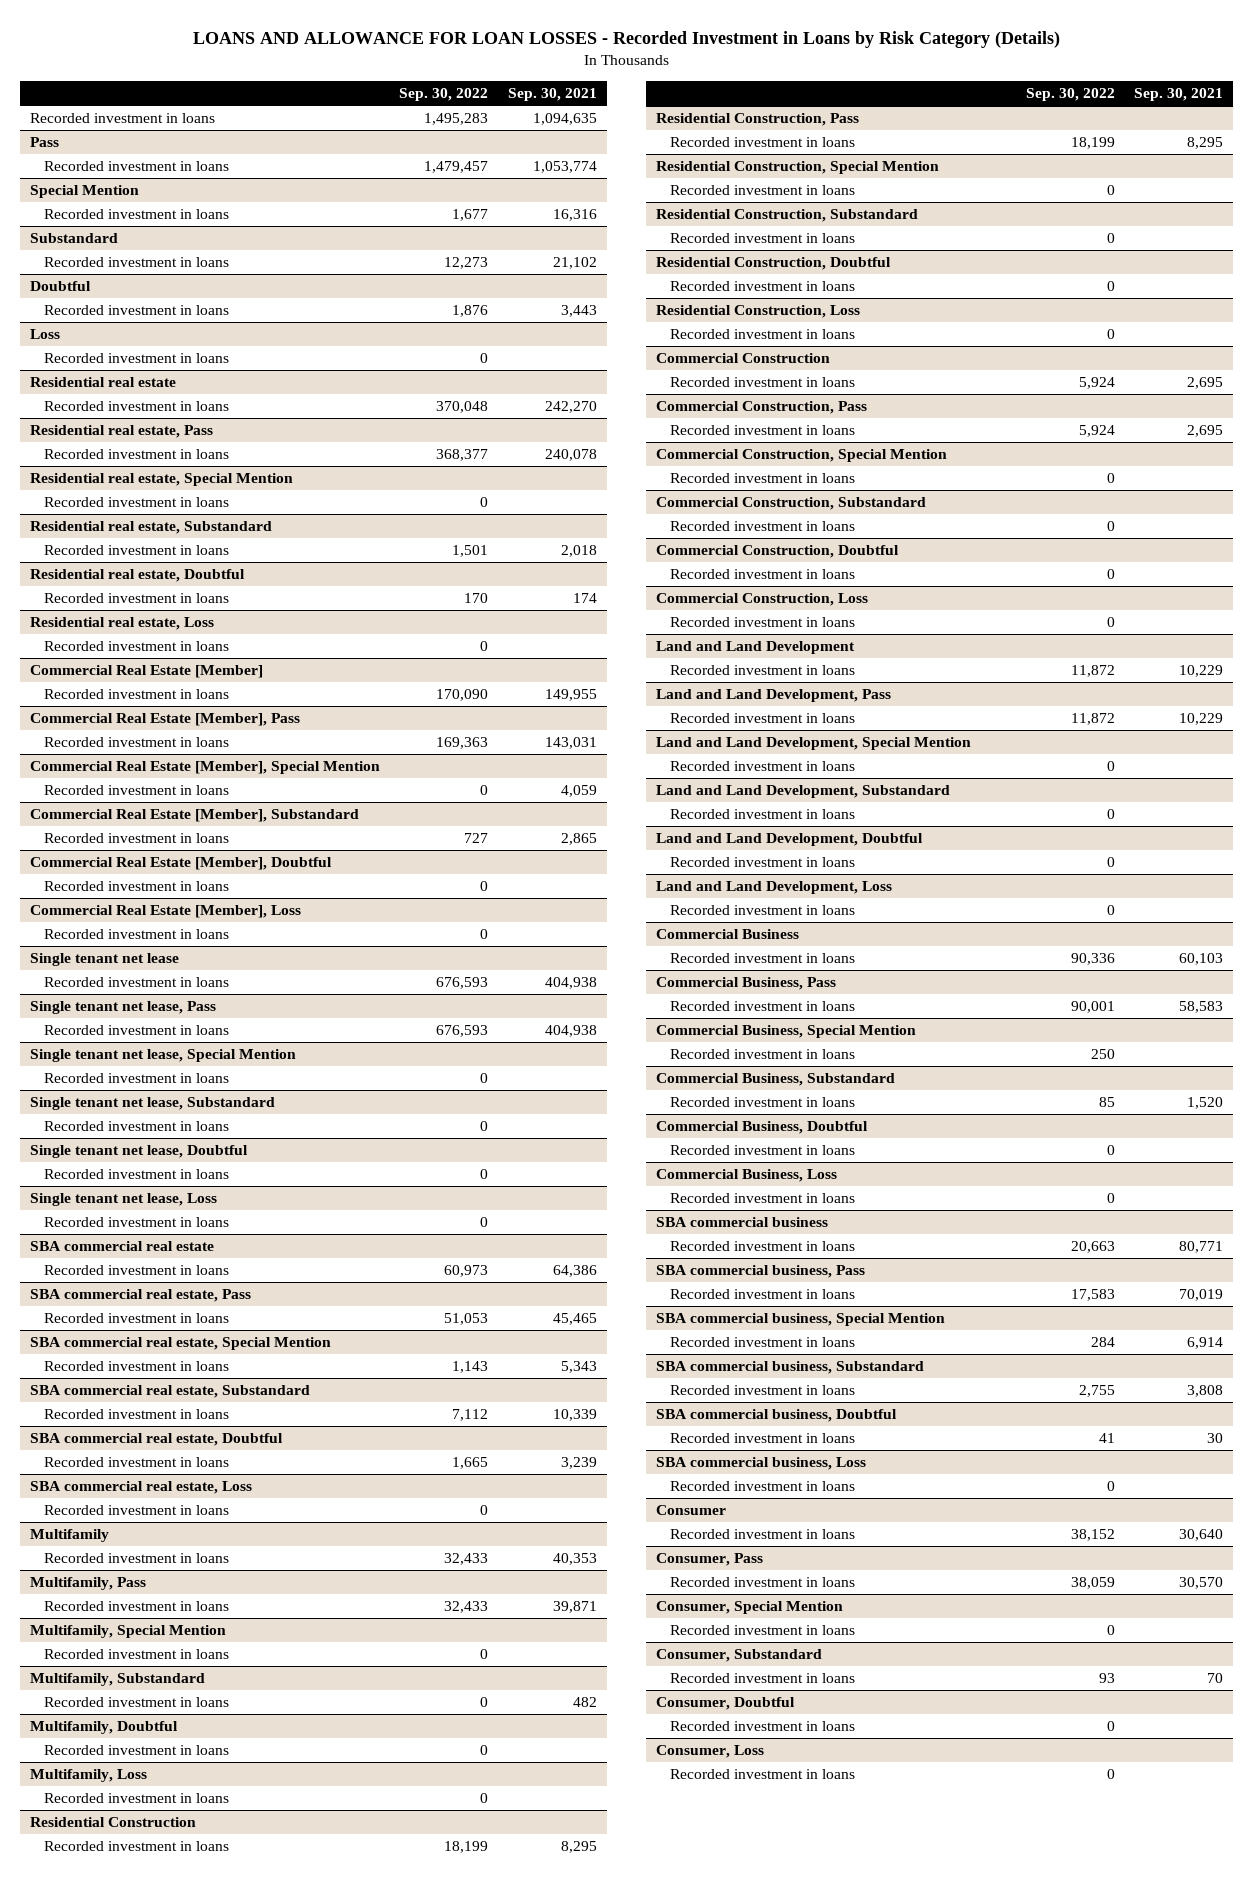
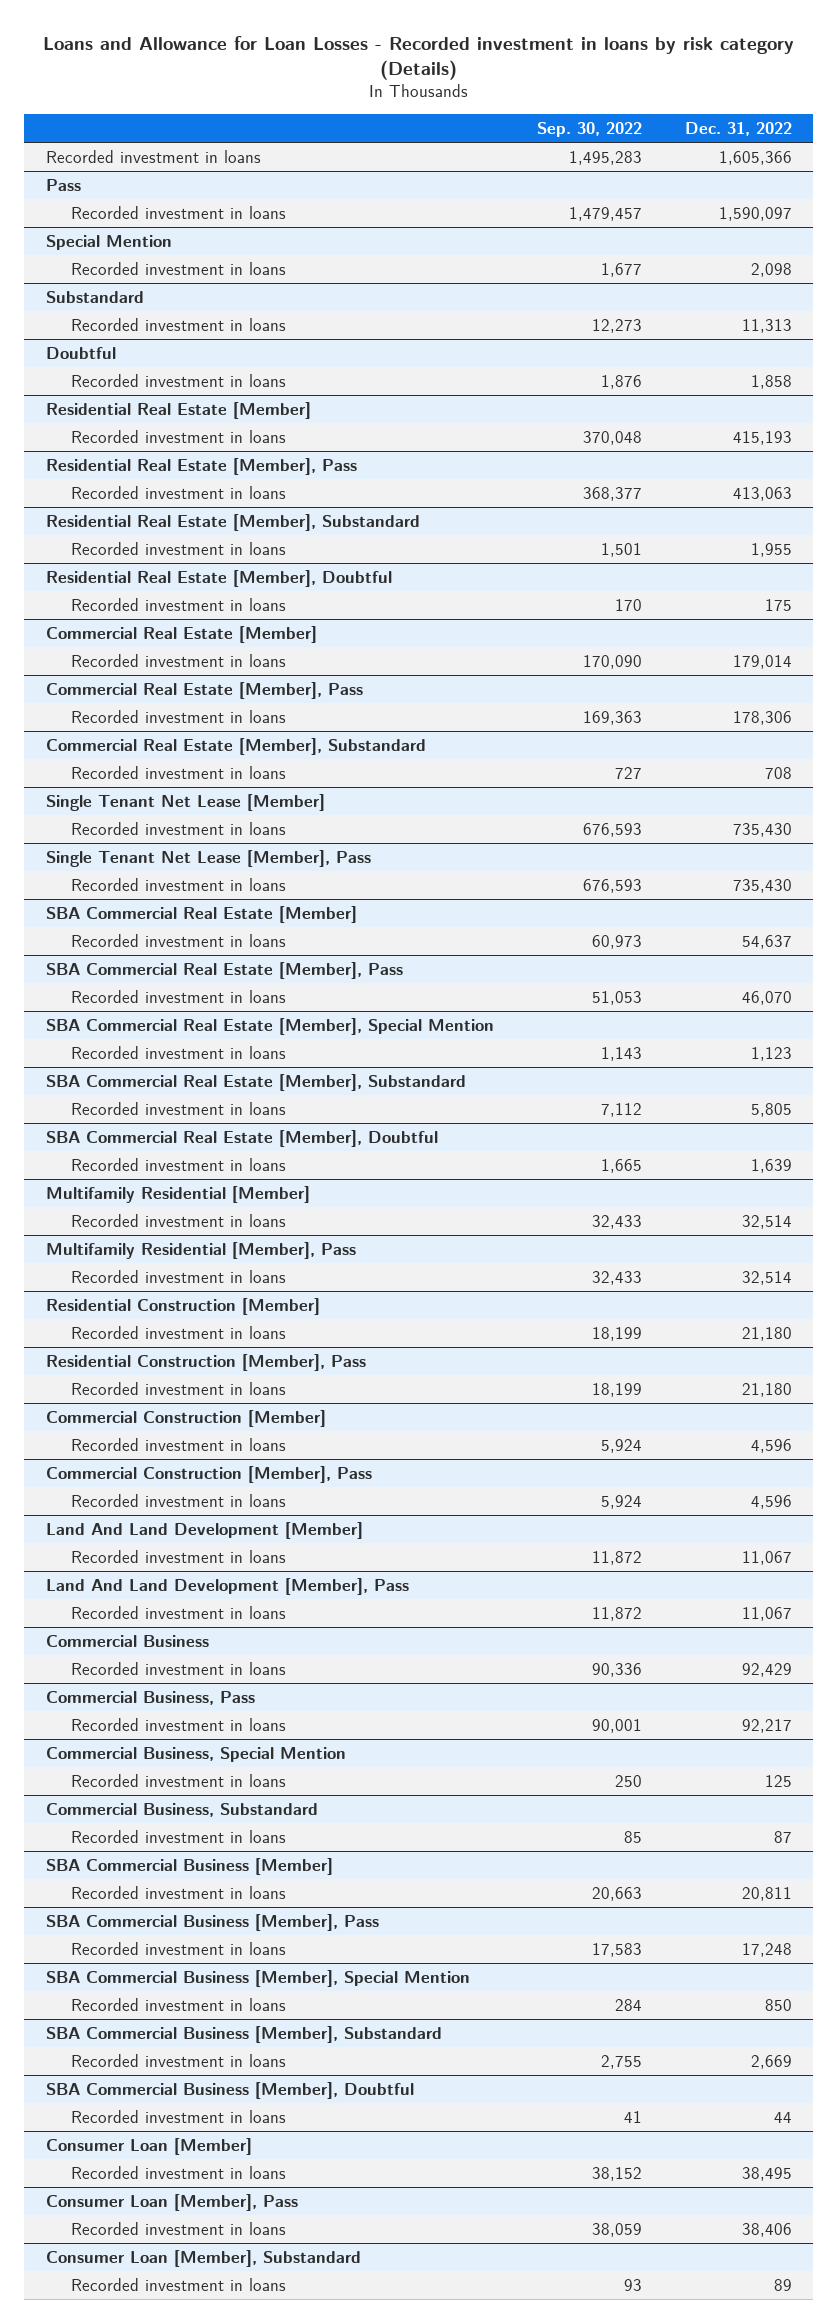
- LOANS AND ALLOWANCE FOR LOAN LOSSES - Recorded Investment in Loans by Risk Category (Details)
+ Loans and Allowance for Loan Losses - Recorded investment in loans by risk category (Details)
- | Sep. 30, 2022 | Sep. 30, 2021
+ | Sep. 30, 2022 | Dec. 31, 2022
- Loss
- Recorded investment in loans | 0 |
- Residential real estate
+ Residential Real Estate [Member]
- Residential real estate, Pass
+ Residential Real Estate [Member], Pass
- Residential real estate, Special Mention
- Recorded investment in loans | 0 |
- Residential real estate, Substandard
+ Residential Real Estate [Member], Substandard
- Residential real estate, Doubtful
+ Residential Real Estate [Member], Doubtful
- Residential real estate, Loss
- Recorded investment in loans | 0 |
- Commercial Real Estate [Member], Special Mention
- Recorded investment in loans | 0 | 4,059
- Commercial Real Estate [Member], Doubtful
- Recorded investment in loans | 0 |
- Commercial Real Estate [Member], Loss
- Recorded investment in loans | 0 |
- Single tenant net lease
+ Single Tenant Net Lease [Member]
- Single tenant net lease, Pass
+ Single Tenant Net Lease [Member], Pass
- Single tenant net lease, Special Mention
- Recorded investment in loans | 0 |
- Single tenant net lease, Substandard
- Recorded investment in loans | 0 |
- Single tenant net lease, Doubtful
- Recorded investment in loans | 0 |
- Single tenant net lease, Loss
- Recorded investment in loans | 0 |
- SBA commercial real estate
+ SBA Commercial Real Estate [Member]
- SBA commercial real estate, Pass
+ SBA Commercial Real Estate [Member], Pass
- SBA commercial real estate, Special Mention
+ SBA Commercial Real Estate [Member], Special Mention
- SBA commercial real estate, Substandard
+ SBA Commercial Real Estate [Member], Substandard
- SBA commercial real estate, Doubtful
+ SBA Commercial Real Estate [Member], Doubtful
- SBA commercial real estate, Loss
- Recorded investment in loans | 0 |
- Multifamily
+ Multifamily Residential [Member]
- Multifamily, Pass
+ Multifamily Residential [Member], Pass
- Multifamily, Special Mention
- Recorded investment in loans | 0 |
- Multifamily, Substandard
- Recorded investment in loans | 0 | 482
- Multifamily, Doubtful
- Recorded investment in loans | 0 |
- Multifamily, Loss
- Recorded investment in loans | 0 |
- Residential Construction
+ Residential Construction [Member]
- Residential Construction, Pass
+ Residential Construction [Member], Pass
- Residential Construction, Special Mention
- Recorded investment in loans | 0 |
- Residential Construction, Substandard
- Recorded investment in loans | 0 |
- Residential Construction, Doubtful
- Recorded investment in loans | 0 |
- Residential Construction, Loss
- Recorded investment in loans | 0 |
- Commercial Construction
+ Commercial Construction [Member]
- Commercial Construction, Pass
+ Commercial Construction [Member], Pass
- Commercial Construction, Special Mention
- Recorded investment in loans | 0 |
- Commercial Construction, Substandard
- Recorded investment in loans | 0 |
- Commercial Construction, Doubtful
- Recorded investment in loans | 0 |
- Commercial Construction, Loss
- Recorded investment in loans | 0 |
- Land and Land Development
+ Land And Land Development [Member]
- Land and Land Development, Pass
+ Land And Land Development [Member], Pass
- Land and Land Development, Special Mention
- Recorded investment in loans | 0 |
- Land and Land Development, Substandard
- Recorded investment in loans | 0 |
- Land and Land Development, Doubtful
- Recorded investment in loans | 0 |
- Land and Land Development, Loss
- Recorded investment in loans | 0 |
- Commercial Business, Doubtful
- Recorded investment in loans | 0 |
- Commercial Business, Loss
- Recorded investment in loans | 0 |
- SBA commercial business
+ SBA Commercial Business [Member]
- SBA commercial business, Pass
+ SBA Commercial Business [Member], Pass
- SBA commercial business, Special Mention
+ SBA Commercial Business [Member], Special Mention
- SBA commercial business, Substandard
+ SBA Commercial Business [Member], Substandard
- SBA commercial business, Doubtful
+ SBA Commercial Business [Member], Doubtful
- SBA commercial business, Loss
- Recorded investment in loans | 0 |
- Consumer
+ Consumer Loan [Member]
- Consumer, Pass
+ Consumer Loan [Member], Pass
- Consumer, Special Mention
- Recorded investment in loans | 0 |
- Consumer, Substandard
+ Consumer Loan [Member], Substandard
- Consumer, Doubtful
- Recorded investment in loans | 0 |
- Consumer, Loss
- Recorded investment in loans | 0 |

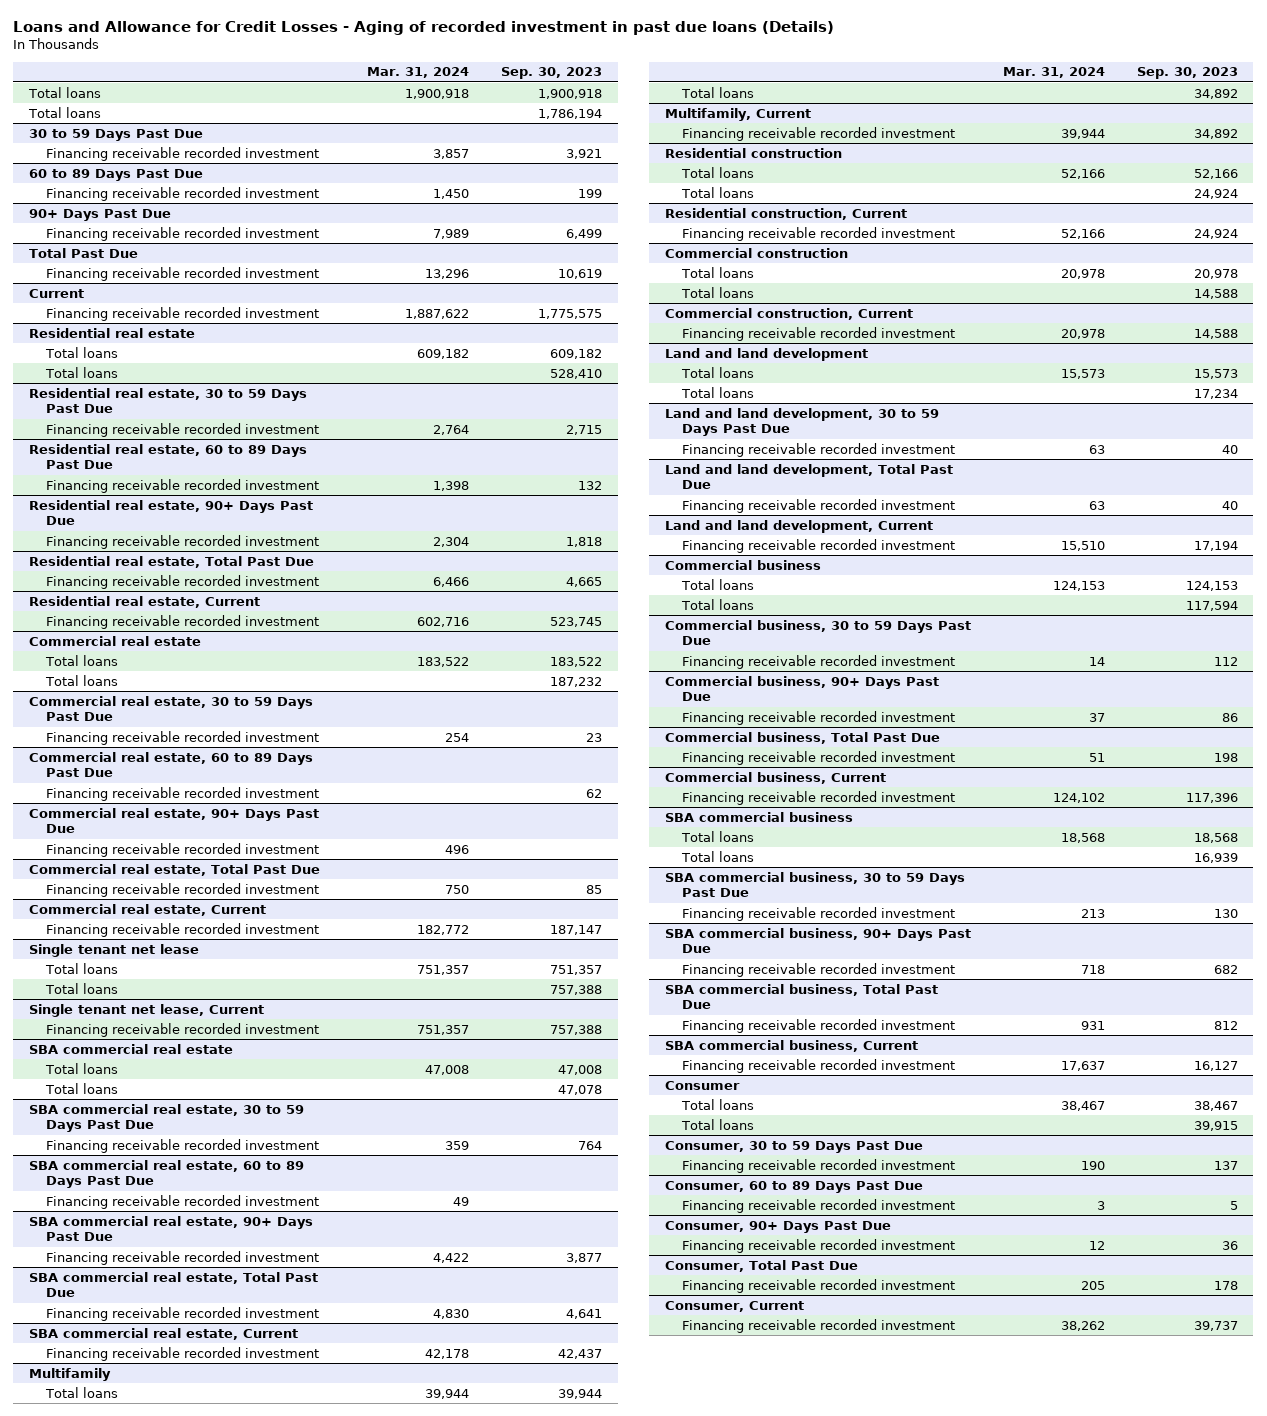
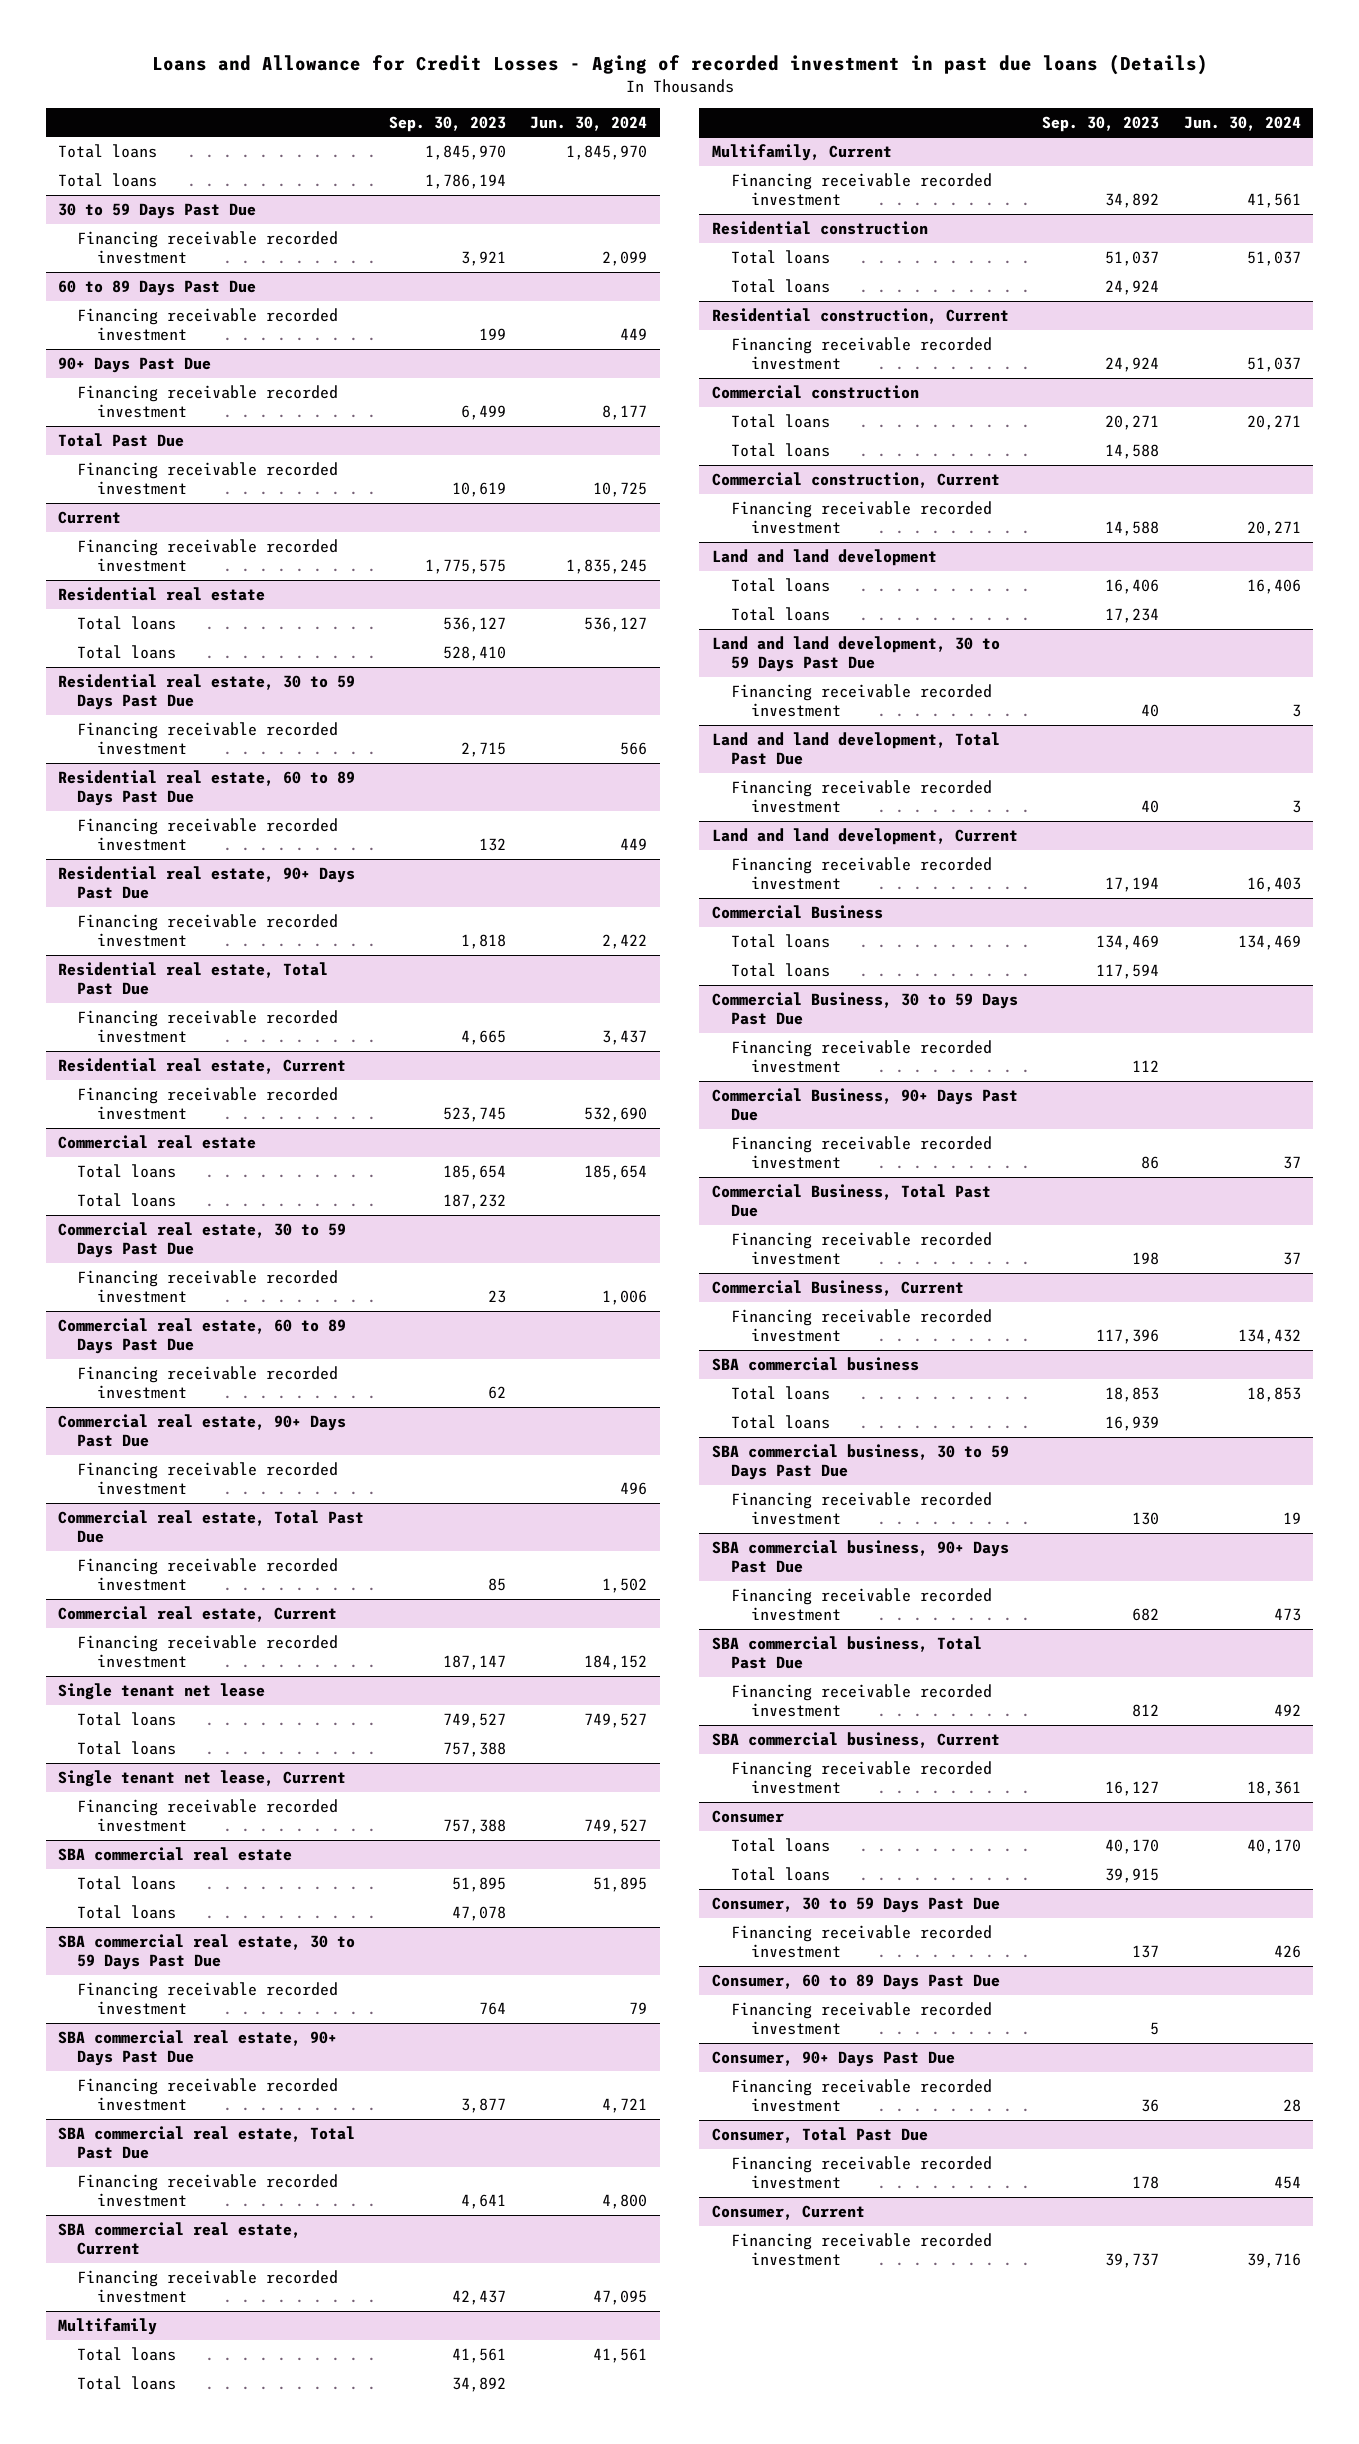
- | Mar. 31, 2024 | Sep. 30, 2023
+ | Sep. 30, 2023 | Jun. 30, 2024
- Total loans | 1,900,918 | 1,900,918
+ Total loans | 1,845,970 | 1,845,970
@ Residential real estate
- Total loans | 609,182 | 609,182
+ Total loans | 536,127 | 536,127
@ Commercial real estate
- Total loans | 183,522 | 183,522
+ Total loans | 185,654 | 185,654
@ Single tenant net lease
- Total loans | 751,357 | 751,357
+ Total loans | 749,527 | 749,527
@ SBA commercial real estate
- Total loans | 47,008 | 47,008
+ Total loans | 51,895 | 51,895
- SBA commercial real estate, 60 to 89 Days Past Due
- Financing receivable recorded investment | 49 |
@ Multifamily
- Total loans | 39,944 | 39,944
+ Total loans | 41,561 | 41,561
@ Residential construction
- Total loans | 52,166 | 52,166
+ Total loans | 51,037 | 51,037
@ Commercial construction
- Total loans | 20,978 | 20,978
+ Total loans | 20,271 | 20,271
@ Land and land development
- Total loans | 15,573 | 15,573
+ Total loans | 16,406 | 16,406
- Commercial business
- Total loans | 124,153 | 124,153
+ Commercial Business
+ Total loans | 134,469 | 134,469
- Commercial business, 30 to 59 Days Past Due
+ Commercial Business, 30 to 59 Days Past Due
- Commercial business, 90+ Days Past Due
+ Commercial Business, 90+ Days Past Due
- Commercial business, Total Past Due
+ Commercial Business, Total Past Due
- Commercial business, Current
+ Commercial Business, Current
@ SBA commercial business
- Total loans | 18,568 | 18,568
+ Total loans | 18,853 | 18,853
@ Consumer
- Total loans | 38,467 | 38,467
+ Total loans | 40,170 | 40,170

